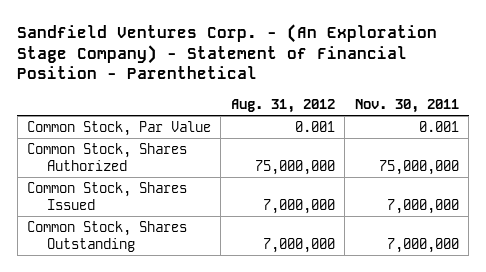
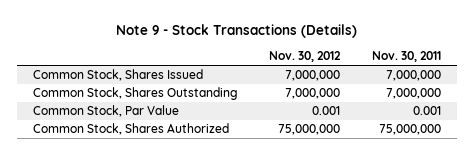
- Sandfield Ventures Corp. - (An Exploration Stage Company) - Statement of Financial Position - Parenthetical
+ Note 9 - Stock Transactions (Details)
- | Aug. 31, 2012 | Nov. 30, 2011
+ | Nov. 30, 2012 | Nov. 30, 2011
moved down: Common Stock, Par Value | 0.001 | 0.001
moved down: Common Stock, Shares Authorized | 75,000,000 | 75,000,000

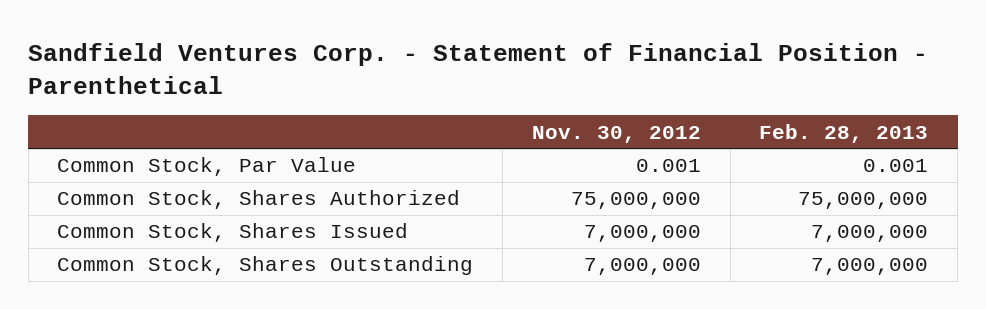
- Note 9 - Stock Transactions (Details)
+ Sandfield Ventures Corp. - Statement of Financial Position - Parenthetical
- | Nov. 30, 2012 | Nov. 30, 2011
+ | Nov. 30, 2012 | Feb. 28, 2013
moved down: Common Stock, Shares Issued | 7,000,000 | 7,000,000
moved down: Common Stock, Shares Outstanding | 7,000,000 | 7,000,000

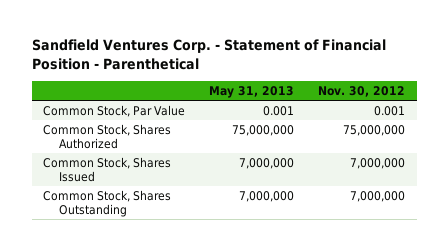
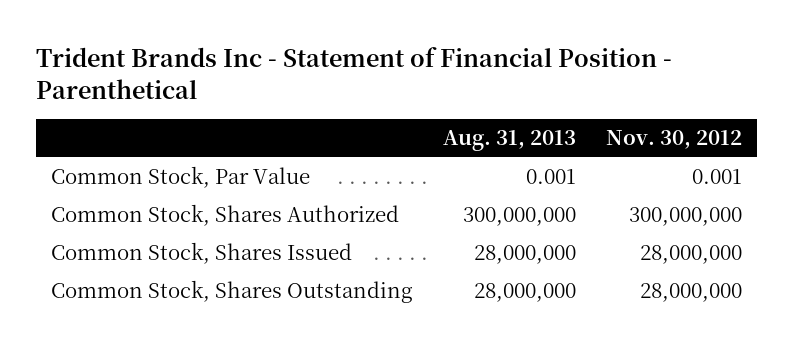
- Sandfield Ventures Corp. - Statement of Financial Position - Parenthetical
+ Trident Brands Inc - Statement of Financial Position - Parenthetical
- | May 31, 2013 | Nov. 30, 2012
+ | Aug. 31, 2013 | Nov. 30, 2012
- Common Stock, Shares Authorized | 75,000,000 | 75,000,000
- Common Stock, Shares Issued | 7,000,000 | 7,000,000
- Common Stock, Shares Outstanding | 7,000,000 | 7,000,000
+ Common Stock, Shares Authorized | 300,000,000 | 300,000,000
+ Common Stock, Shares Issued | 28,000,000 | 28,000,000
+ Common Stock, Shares Outstanding | 28,000,000 | 28,000,000

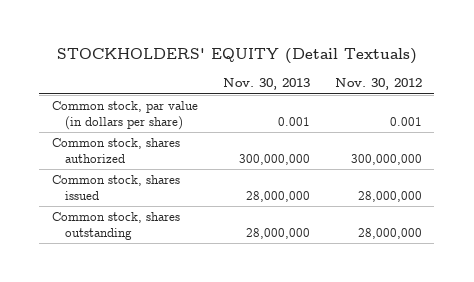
- Trident Brands Inc - Statement of Financial Position - Parenthetical
+ STOCKHOLDERS' EQUITY (Detail Textuals)
- | Aug. 31, 2013 | Nov. 30, 2012
+ | Nov. 30, 2013 | Nov. 30, 2012
- Common Stock, Par Value | 0.001 | 0.001
- Common Stock, Shares Authorized | 300,000,000 | 300,000,000
- Common Stock, Shares Issued | 28,000,000 | 28,000,000
- Common Stock, Shares Outstanding | 28,000,000 | 28,000,000
+ Common stock, par value (in dollars per share) | 0.001 | 0.001
+ Common stock, shares authorized | 300,000,000 | 300,000,000
+ Common stock, shares issued | 28,000,000 | 28,000,000
+ Common stock, shares outstanding | 28,000,000 | 28,000,000

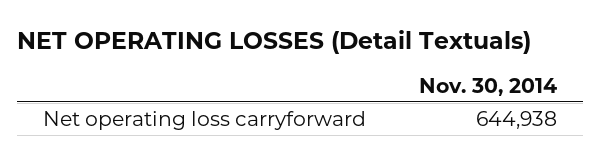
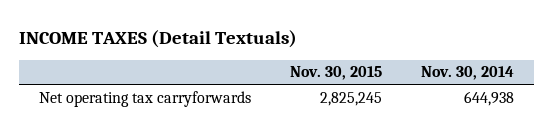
- NET OPERATING LOSSES (Detail Textuals)
+ INCOME TAXES (Detail Textuals)
- | Nov. 30, 2014
+ | Nov. 30, 2015 | Nov. 30, 2014
- Net operating loss carryforward | 644,938
+ Net operating tax carryforwards | 2,825,245 | 644,938

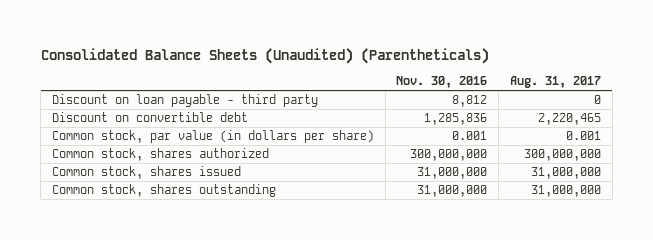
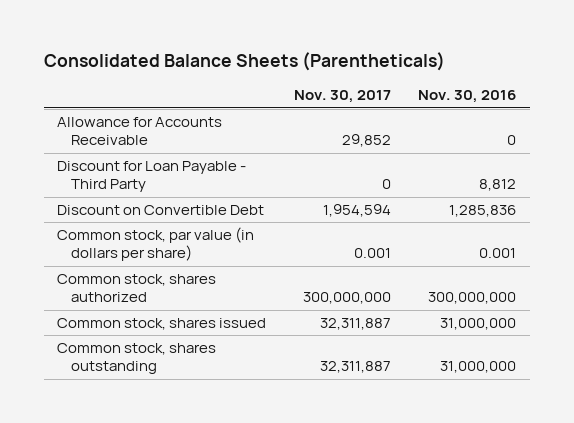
- Consolidated Balance Sheets (Unaudited) (Parentheticals)
+ Consolidated Balance Sheets (Parentheticals)
- | Nov. 30, 2016 | Aug. 31, 2017
+ | Nov. 30, 2017 | Nov. 30, 2016
- Discount on loan payable - third party | 8,812 | 0
- Discount on convertible debt | 1,285,836 | 2,220,465
+ Allowance for Accounts Receivable | 29,852 | 0
+ Discount for Loan Payable - Third Party | 0 | 8,812
+ Discount on Convertible Debt | 1,954,594 | 1,285,836

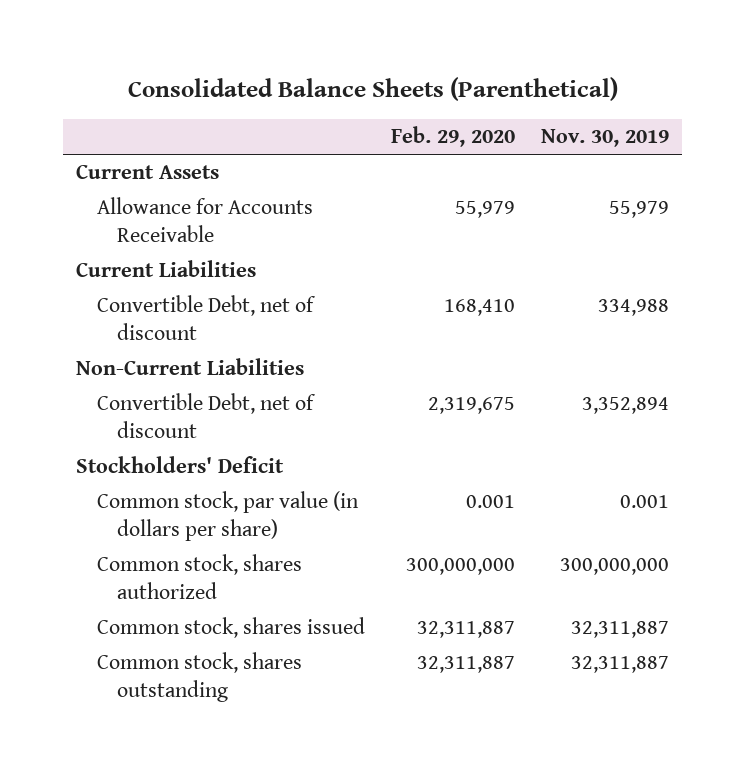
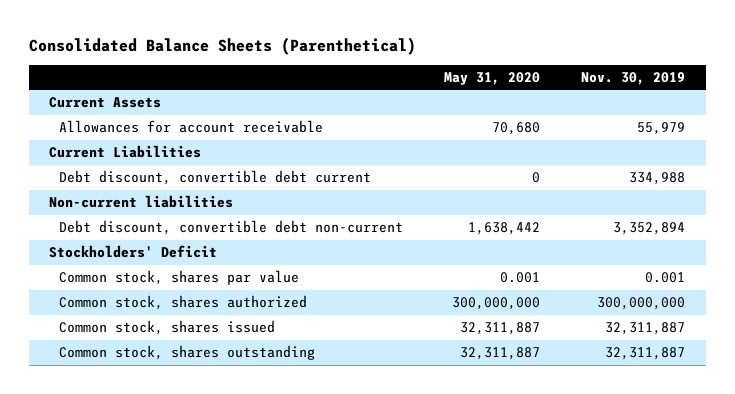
- | Feb. 29, 2020 | Nov. 30, 2019
+ | May 31, 2020 | Nov. 30, 2019
- Allowance for Accounts Receivable | 55,979 | 55,979
+ Allowances for account receivable | 70,680 | 55,979
- Convertible Debt, net of discount | 168,410 | 334,988
- Non-Current Liabilities
- Convertible Debt, net of discount | 2,319,675 | 3,352,894
+ Debt discount, convertible debt current | 0 | 334,988
+ Non-current liabilities
+ Debt discount, convertible debt non-current | 1,638,442 | 3,352,894
- Common stock, par value (in dollars per share) | 0.001 | 0.001
+ Common stock, shares par value | 0.001 | 0.001

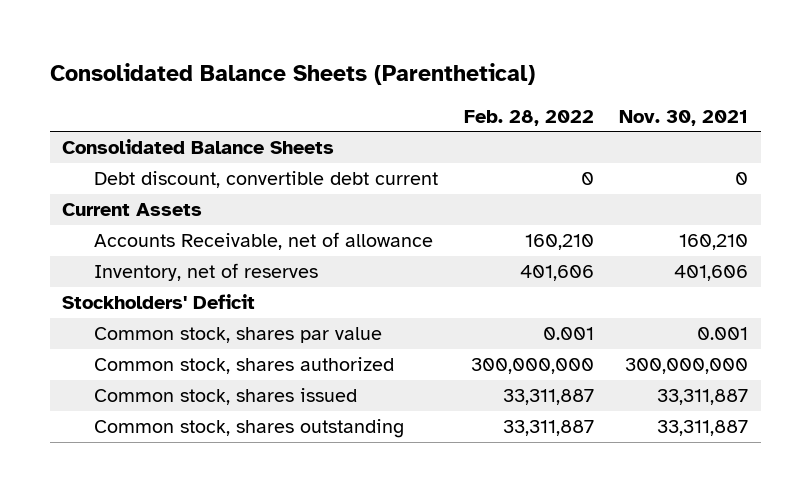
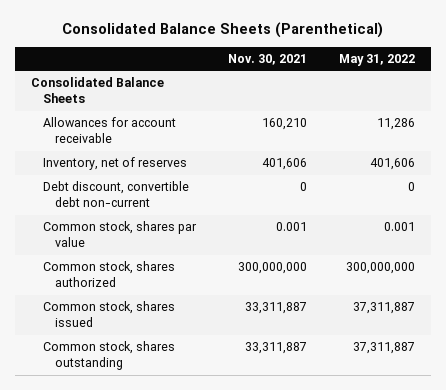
- | Feb. 28, 2022 | Nov. 30, 2021
+ | Nov. 30, 2021 | May 31, 2022
- Debt discount, convertible debt current | 0 | 0
- Current Assets
- Accounts Receivable, net of allowance | 160,210 | 160,210
+ Allowances for account receivable | 160,210 | 11,286
- Stockholders' Deficit
+ Debt discount, convertible debt non-current | 0 | 0

